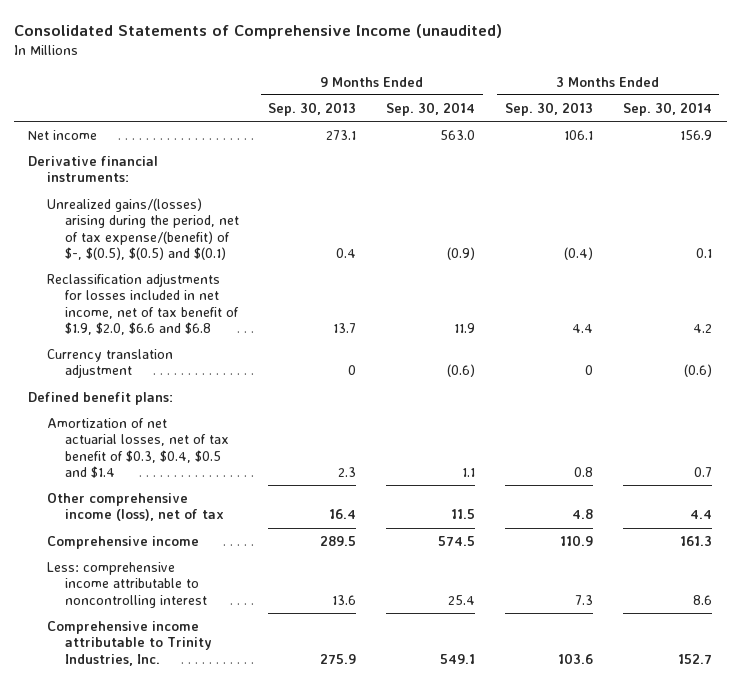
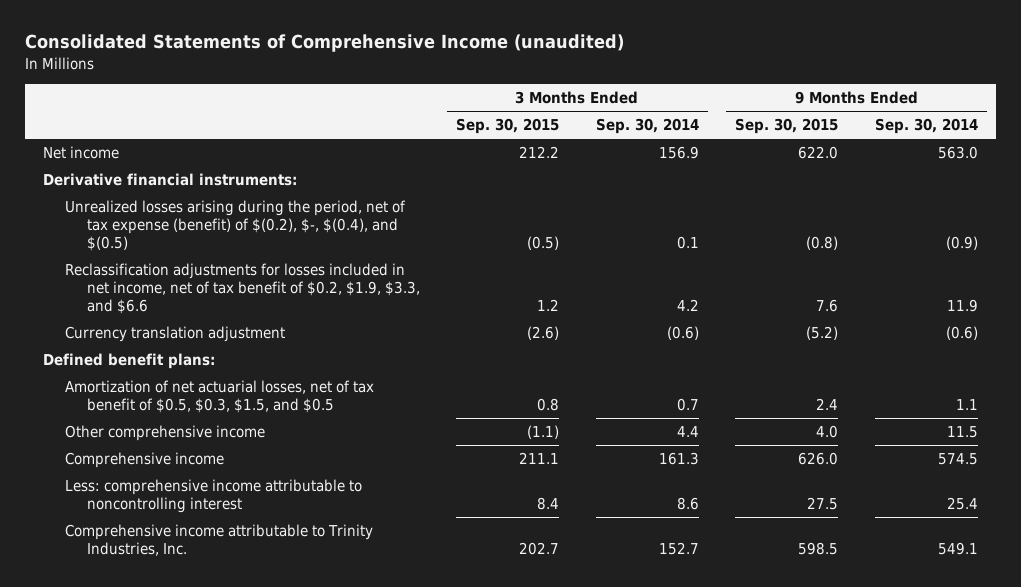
- | 9 Months Ended Sep. 30, 2013 | 9 Months Ended Sep. 30, 2014 | 3 Months Ended Sep. 30, 2013 | 3 Months Ended Sep. 30, 2014
+ | 3 Months Ended Sep. 30, 2015 | 3 Months Ended Sep. 30, 2014 | 9 Months Ended Sep. 30, 2015 | 9 Months Ended Sep. 30, 2014
- Unrealized gains/(losses) arising during the period, net of tax expense/(benefit) of $-, $(0.5), $(0.5) and $(0.1) | 0.4 | (0.9) | (0.4) | 0.1
- Reclassification adjustments for losses included in net income, net of tax benefit of $1.9, $2.0, $6.6 and $6.8 | 13.7 | 11.9 | 4.4 | 4.2
+ Unrealized losses arising during the period, net of tax expense (benefit) of $(0.2), $-, $(0.4), and $(0.5) | (0.5) | 0.1 | (0.8) | (0.9)
+ Reclassification adjustments for losses included in net income, net of tax benefit of $0.2, $1.9, $3.3, and $6.6 | 1.2 | 4.2 | 7.6 | 11.9
- Amortization of net actuarial losses, net of tax benefit of $0.3, $0.4, $0.5 and $1.4 | 2.3 | 1.1 | 0.8 | 0.7
- Other comprehensive income (loss), net of tax | 16.4 | 11.5 | 4.8 | 4.4
+ Amortization of net actuarial losses, net of tax benefit of $0.5, $0.3, $1.5, and $0.5 | 0.8 | 0.7 | 2.4 | 1.1
+ Other comprehensive income | (1.1) | 4.4 | 4.0 | 11.5

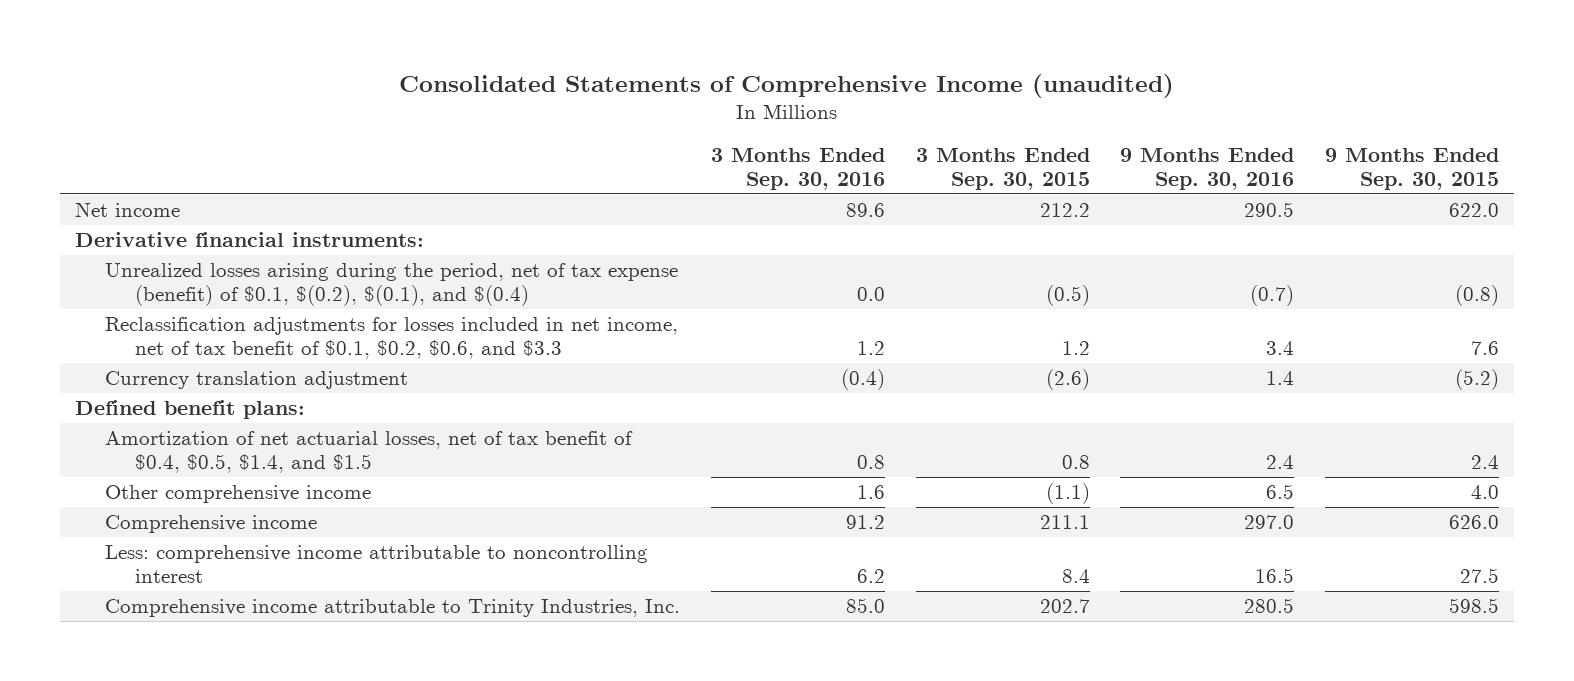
- | 3 Months Ended Sep. 30, 2015 | 3 Months Ended Sep. 30, 2014 | 9 Months Ended Sep. 30, 2015 | 9 Months Ended Sep. 30, 2014
+ | 3 Months Ended Sep. 30, 2016 | 3 Months Ended Sep. 30, 2015 | 9 Months Ended Sep. 30, 2016 | 9 Months Ended Sep. 30, 2015
- Unrealized losses arising during the period, net of tax expense (benefit) of $(0.2), $-, $(0.4), and $(0.5) | (0.5) | 0.1 | (0.8) | (0.9)
- Reclassification adjustments for losses included in net income, net of tax benefit of $0.2, $1.9, $3.3, and $6.6 | 1.2 | 4.2 | 7.6 | 11.9
+ Unrealized losses arising during the period, net of tax expense (benefit) of $0.1, $(0.2), $(0.1), and $(0.4) | 0.0 | (0.5) | (0.7) | (0.8)
+ Reclassification adjustments for losses included in net income, net of tax benefit of $0.1, $0.2, $0.6, and $3.3 | 1.2 | 1.2 | 3.4 | 7.6
- Amortization of net actuarial losses, net of tax benefit of $0.5, $0.3, $1.5, and $0.5 | 0.8 | 0.7 | 2.4 | 1.1
+ Amortization of net actuarial losses, net of tax benefit of $0.4, $0.5, $1.4, and $1.5 | 0.8 | 0.8 | 2.4 | 2.4

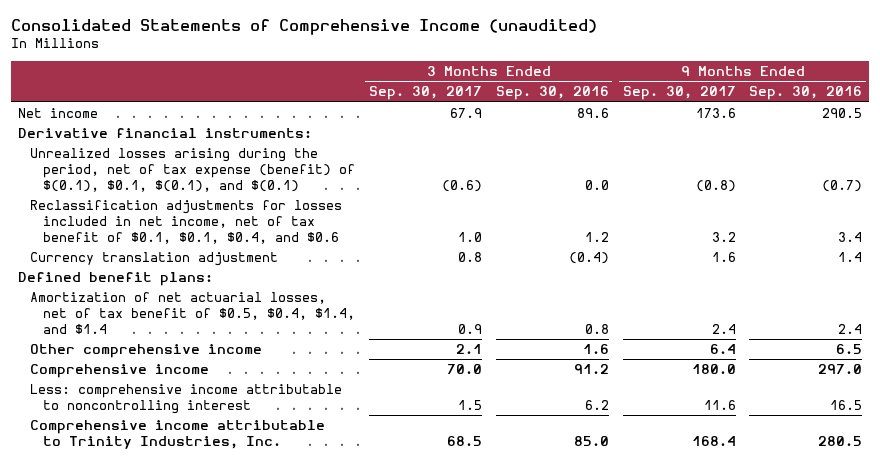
- | 3 Months Ended Sep. 30, 2016 | 3 Months Ended Sep. 30, 2015 | 9 Months Ended Sep. 30, 2016 | 9 Months Ended Sep. 30, 2015
+ | 3 Months Ended Sep. 30, 2017 | 3 Months Ended Sep. 30, 2016 | 9 Months Ended Sep. 30, 2017 | 9 Months Ended Sep. 30, 2016
- Unrealized losses arising during the period, net of tax expense (benefit) of $0.1, $(0.2), $(0.1), and $(0.4) | 0.0 | (0.5) | (0.7) | (0.8)
- Reclassification adjustments for losses included in net income, net of tax benefit of $0.1, $0.2, $0.6, and $3.3 | 1.2 | 1.2 | 3.4 | 7.6
+ Unrealized losses arising during the period, net of tax expense (benefit) of $(0.1), $0.1, $(0.1), and $(0.1) | (0.6) | 0.0 | (0.8) | (0.7)
+ Reclassification adjustments for losses included in net income, net of tax benefit of $0.1, $0.1, $0.4, and $0.6 | 1.0 | 1.2 | 3.2 | 3.4
- Amortization of net actuarial losses, net of tax benefit of $0.4, $0.5, $1.4, and $1.5 | 0.8 | 0.8 | 2.4 | 2.4
+ Amortization of net actuarial losses, net of tax benefit of $0.5, $0.4, $1.4, and $1.4 | 0.9 | 0.8 | 2.4 | 2.4

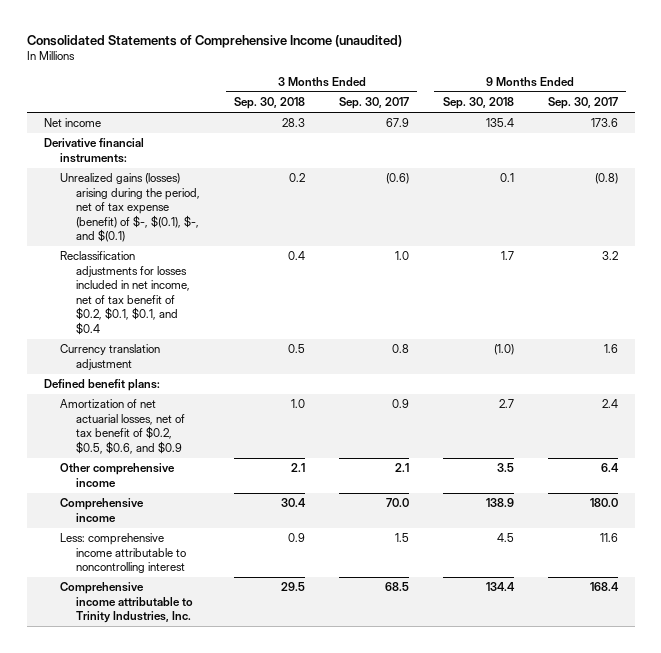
- | 3 Months Ended Sep. 30, 2017 | 3 Months Ended Sep. 30, 2016 | 9 Months Ended Sep. 30, 2017 | 9 Months Ended Sep. 30, 2016
+ | 3 Months Ended Sep. 30, 2018 | 3 Months Ended Sep. 30, 2017 | 9 Months Ended Sep. 30, 2018 | 9 Months Ended Sep. 30, 2017
- Unrealized losses arising during the period, net of tax expense (benefit) of $(0.1), $0.1, $(0.1), and $(0.1) | (0.6) | 0.0 | (0.8) | (0.7)
- Reclassification adjustments for losses included in net income, net of tax benefit of $0.1, $0.1, $0.4, and $0.6 | 1.0 | 1.2 | 3.2 | 3.4
+ Unrealized gains (losses) arising during the period, net of tax expense (benefit) of $-, $(0.1), $-, and $(0.1) | 0.2 | (0.6) | 0.1 | (0.8)
+ Reclassification adjustments for losses included in net income, net of tax benefit of $0.2, $0.1, $0.1, and $0.4 | 0.4 | 1.0 | 1.7 | 3.2
- Amortization of net actuarial losses, net of tax benefit of $0.5, $0.4, $1.4, and $1.4 | 0.9 | 0.8 | 2.4 | 2.4
+ Amortization of net actuarial losses, net of tax benefit of $0.2, $0.5, $0.6, and $0.9 | 1.0 | 0.9 | 2.7 | 2.4

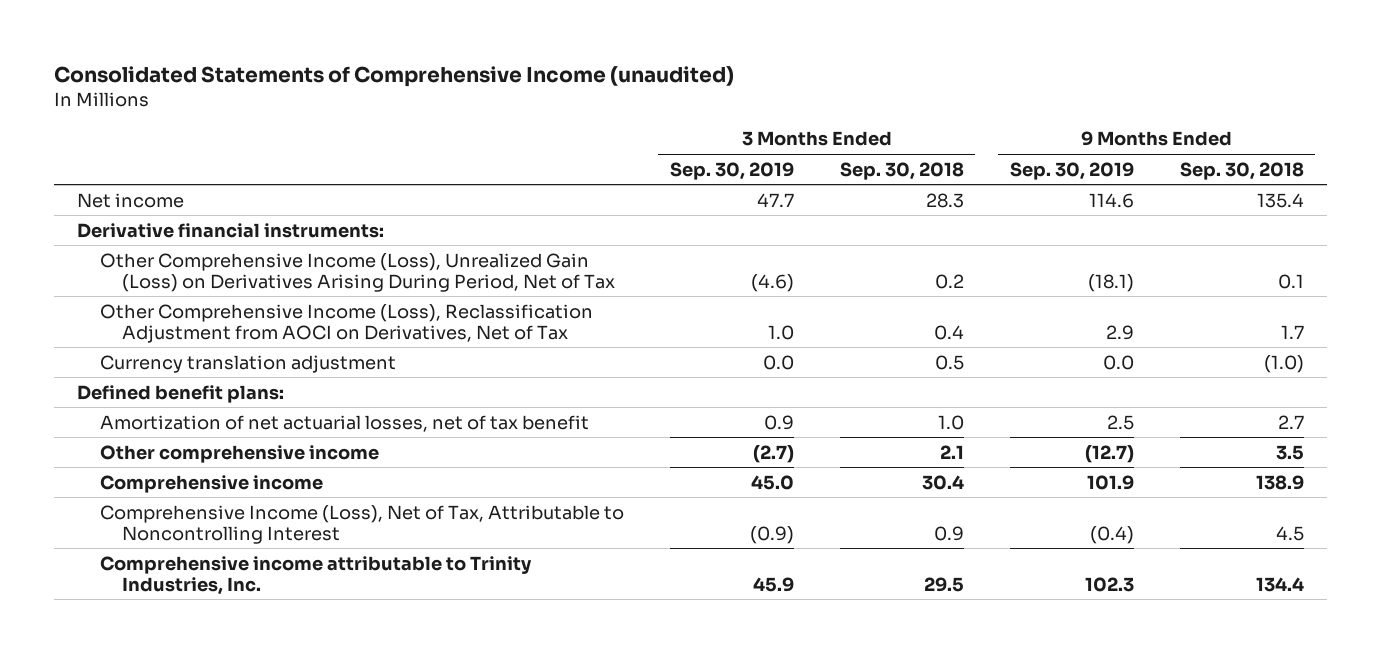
- | 3 Months Ended Sep. 30, 2018 | 3 Months Ended Sep. 30, 2017 | 9 Months Ended Sep. 30, 2018 | 9 Months Ended Sep. 30, 2017
+ | 3 Months Ended Sep. 30, 2019 | 3 Months Ended Sep. 30, 2018 | 9 Months Ended Sep. 30, 2019 | 9 Months Ended Sep. 30, 2018
- Unrealized gains (losses) arising during the period, net of tax expense (benefit) of $-, $(0.1), $-, and $(0.1) | 0.2 | (0.6) | 0.1 | (0.8)
- Reclassification adjustments for losses included in net income, net of tax benefit of $0.2, $0.1, $0.1, and $0.4 | 0.4 | 1.0 | 1.7 | 3.2
+ Other Comprehensive Income (Loss), Unrealized Gain (Loss) on Derivatives Arising During Period, Net of Tax | (4.6) | 0.2 | (18.1) | 0.1
+ Other Comprehensive Income (Loss), Reclassification Adjustment from AOCI on Derivatives, Net of Tax | 1.0 | 0.4 | 2.9 | 1.7
- Amortization of net actuarial losses, net of tax benefit of $0.2, $0.5, $0.6, and $0.9 | 1.0 | 0.9 | 2.7 | 2.4
+ Amortization of net actuarial losses, net of tax benefit | 0.9 | 1.0 | 2.5 | 2.7
- Less: comprehensive income attributable to noncontrolling interest | 0.9 | 1.5 | 4.5 | 11.6
+ Comprehensive Income (Loss), Net of Tax, Attributable to Noncontrolling Interest | (0.9) | 0.9 | (0.4) | 4.5

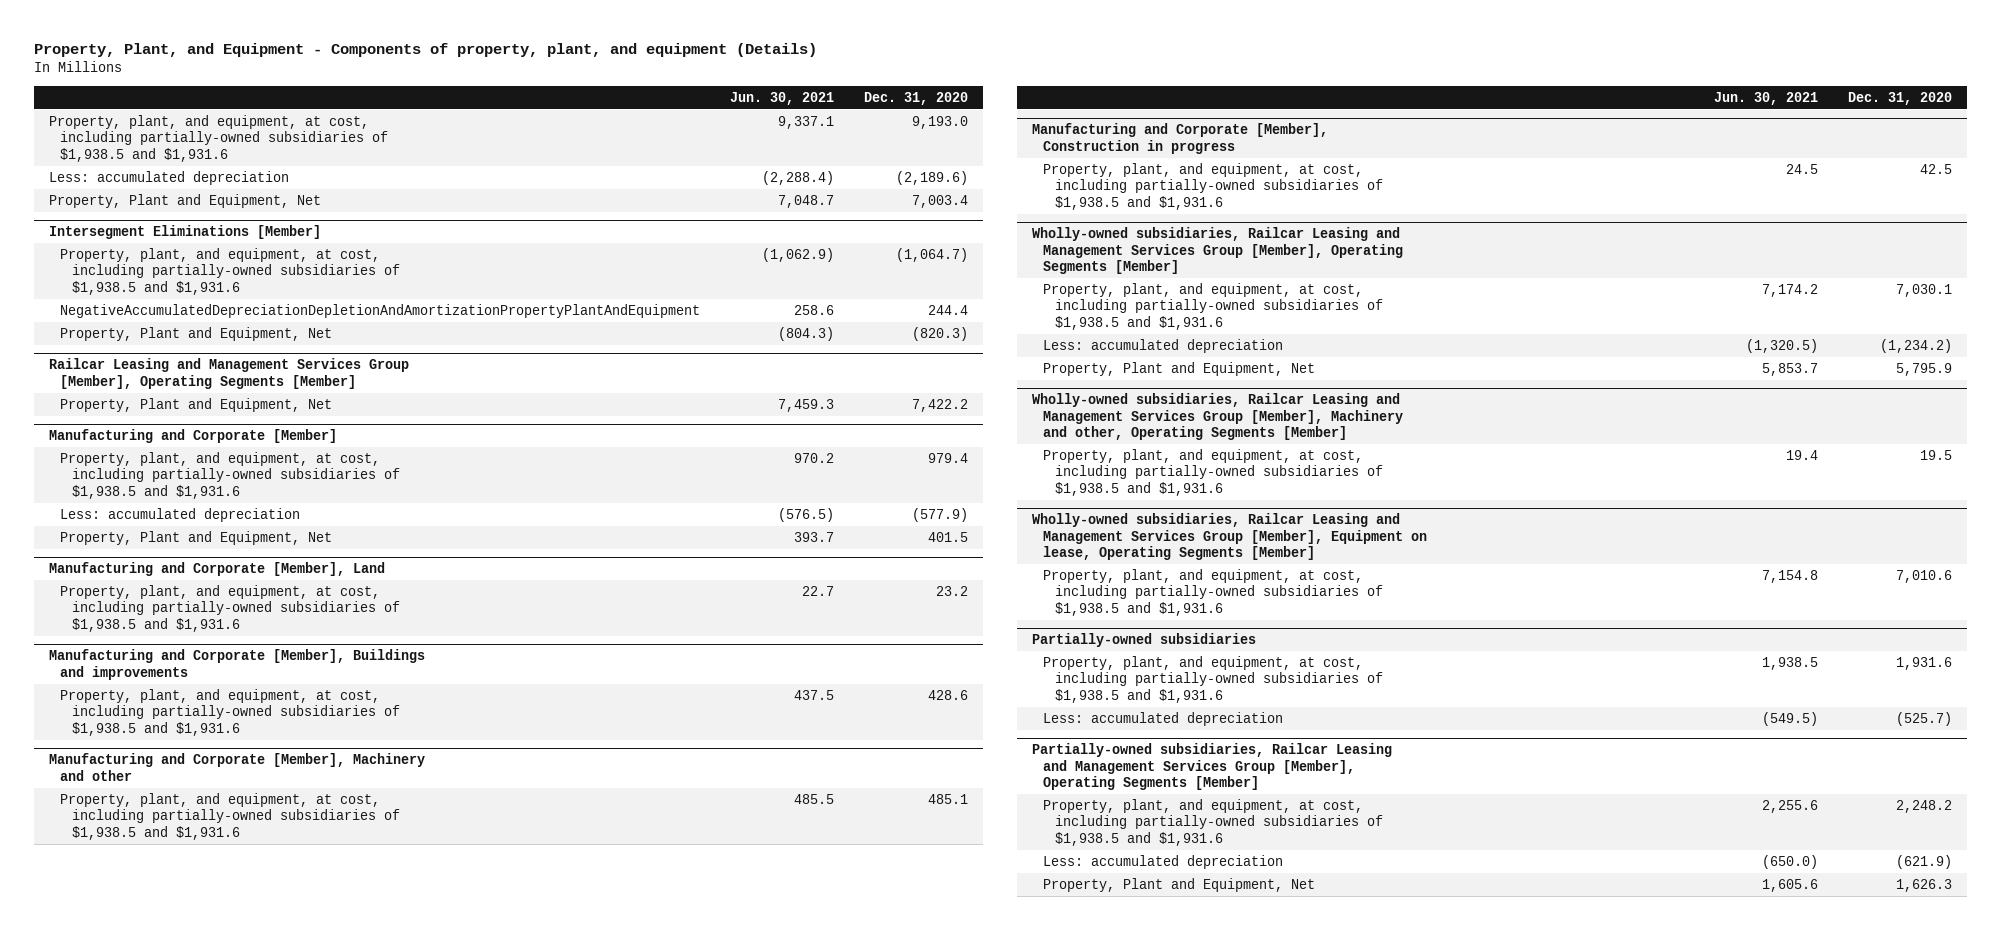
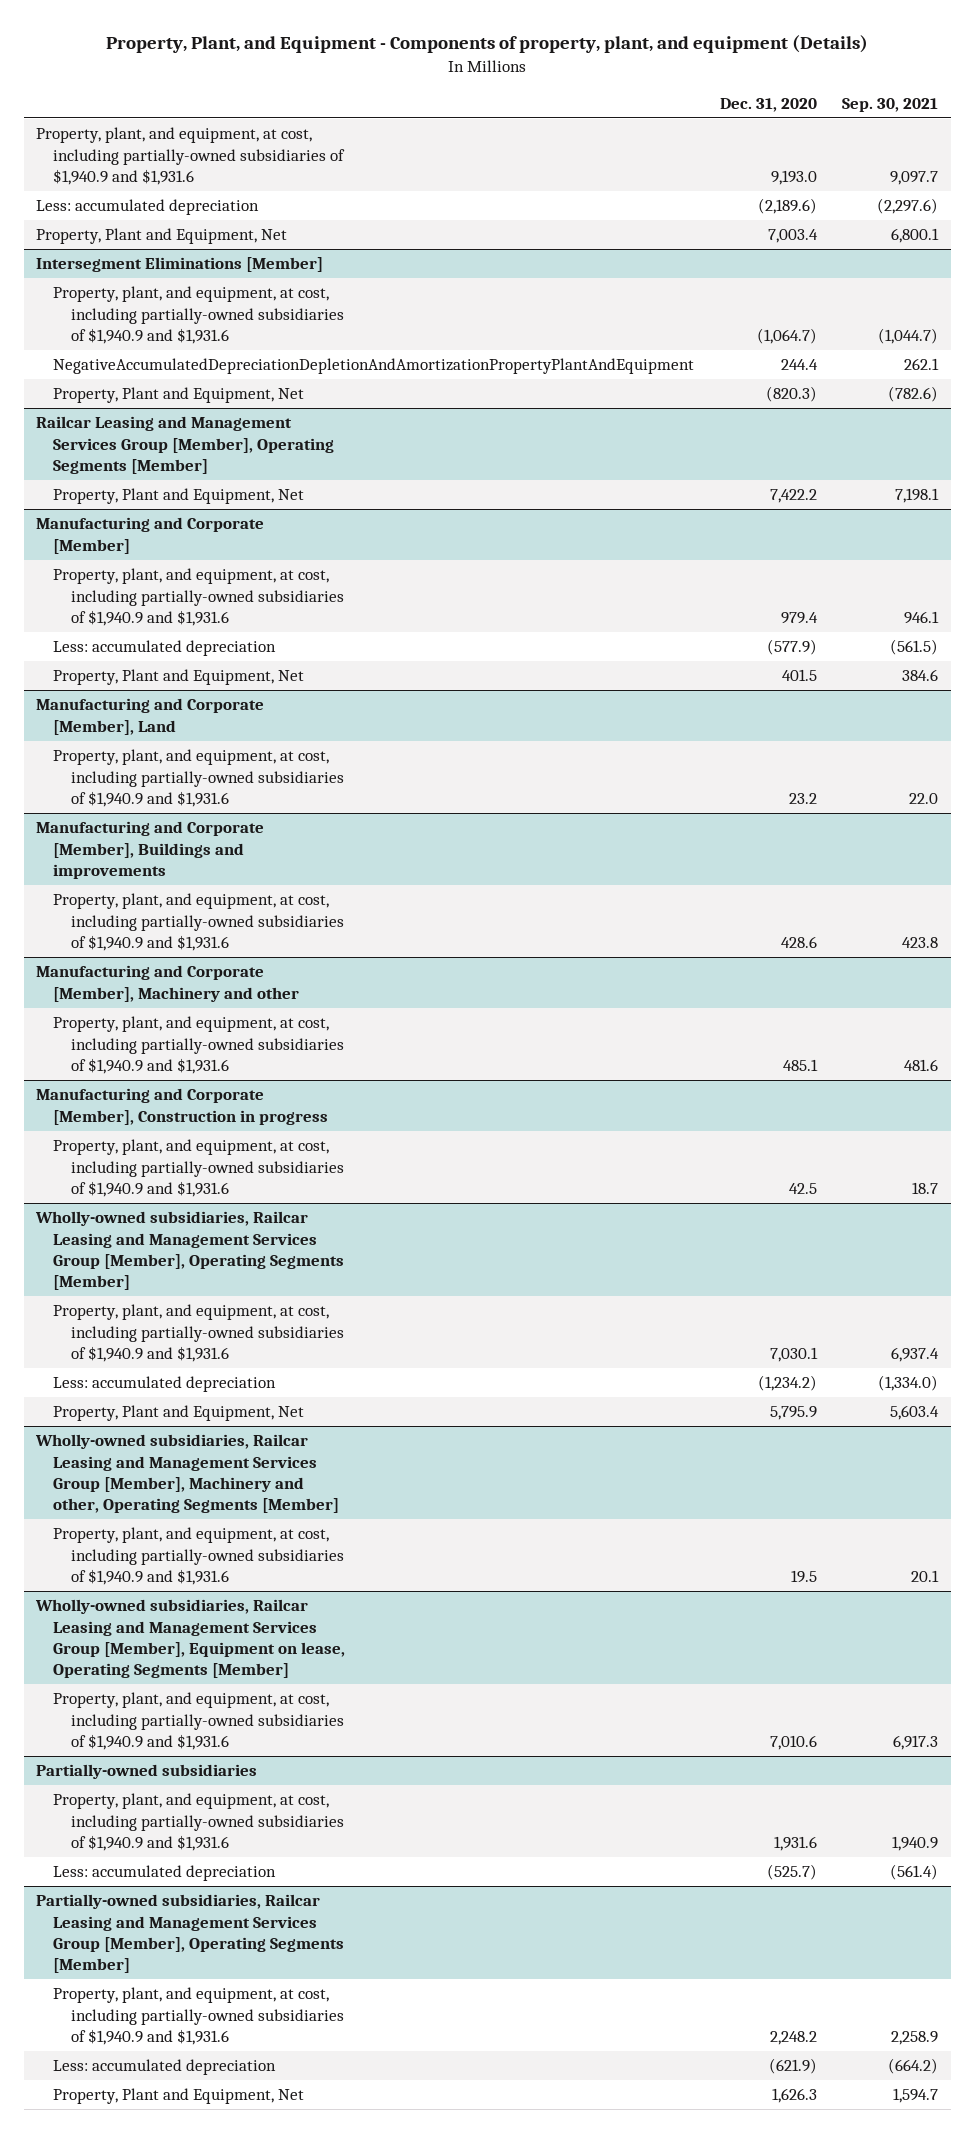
- | Jun. 30, 2021 | Dec. 31, 2020
+ | Dec. 31, 2020 | Sep. 30, 2021
- Property, plant, and equipment, at cost, including partially-owned subsidiaries of $1,938.5 and $1,931.6 | 9,337.1 | 9,193.0
+ Property, plant, and equipment, at cost, including partially-owned subsidiaries of $1,940.9 and $1,931.6 | 9,193.0 | 9,097.7
@ Intersegment Eliminations [Member]
- Property, plant, and equipment, at cost, including partially-owned subsidiaries of $1,938.5 and $1,931.6 | (1,062.9) | (1,064.7)
+ Property, plant, and equipment, at cost, including partially-owned subsidiaries of $1,940.9 and $1,931.6 | (1,064.7) | (1,044.7)
@ Manufacturing and Corporate [Member]
- Property, plant, and equipment, at cost, including partially-owned subsidiaries of $1,938.5 and $1,931.6 | 970.2 | 979.4
+ Property, plant, and equipment, at cost, including partially-owned subsidiaries of $1,940.9 and $1,931.6 | 979.4 | 946.1
@ Manufacturing and Corporate [Member], Land
- Property, plant, and equipment, at cost, including partially-owned subsidiaries of $1,938.5 and $1,931.6 | 22.7 | 23.2
+ Property, plant, and equipment, at cost, including partially-owned subsidiaries of $1,940.9 and $1,931.6 | 23.2 | 22.0
@ Manufacturing and Corporate [Member], Buildings and improvements
- Property, plant, and equipment, at cost, including partially-owned subsidiaries of $1,938.5 and $1,931.6 | 437.5 | 428.6
+ Property, plant, and equipment, at cost, including partially-owned subsidiaries of $1,940.9 and $1,931.6 | 428.6 | 423.8
@ Manufacturing and Corporate [Member], Machinery and other
- Property, plant, and equipment, at cost, including partially-owned subsidiaries of $1,938.5 and $1,931.6 | 485.5 | 485.1
+ Property, plant, and equipment, at cost, including partially-owned subsidiaries of $1,940.9 and $1,931.6 | 485.1 | 481.6
@ Manufacturing and Corporate [Member], Construction in progress
- Property, plant, and equipment, at cost, including partially-owned subsidiaries of $1,938.5 and $1,931.6 | 24.5 | 42.5
+ Property, plant, and equipment, at cost, including partially-owned subsidiaries of $1,940.9 and $1,931.6 | 42.5 | 18.7
@ Wholly-owned subsidiaries, Railcar Leasing and Management Services Group [Member], Operating Segments [Member]
- Property, plant, and equipment, at cost, including partially-owned subsidiaries of $1,938.5 and $1,931.6 | 7,174.2 | 7,030.1
+ Property, plant, and equipment, at cost, including partially-owned subsidiaries of $1,940.9 and $1,931.6 | 7,030.1 | 6,937.4
@ Wholly-owned subsidiaries, Railcar Leasing and Management Services Group [Member], Machinery and other, Operating Segments [Member]
- Property, plant, and equipment, at cost, including partially-owned subsidiaries of $1,938.5 and $1,931.6 | 19.4 | 19.5
+ Property, plant, and equipment, at cost, including partially-owned subsidiaries of $1,940.9 and $1,931.6 | 19.5 | 20.1
@ Wholly-owned subsidiaries, Railcar Leasing and Management Services Group [Member], Equipment on lease, Operating Segments [Member]
- Property, plant, and equipment, at cost, including partially-owned subsidiaries of $1,938.5 and $1,931.6 | 7,154.8 | 7,010.6
+ Property, plant, and equipment, at cost, including partially-owned subsidiaries of $1,940.9 and $1,931.6 | 7,010.6 | 6,917.3
@ Partially-owned subsidiaries
- Property, plant, and equipment, at cost, including partially-owned subsidiaries of $1,938.5 and $1,931.6 | 1,938.5 | 1,931.6
+ Property, plant, and equipment, at cost, including partially-owned subsidiaries of $1,940.9 and $1,931.6 | 1,931.6 | 1,940.9
@ Partially-owned subsidiaries, Railcar Leasing and Management Services Group [Member], Operating Segments [Member]
- Property, plant, and equipment, at cost, including partially-owned subsidiaries of $1,938.5 and $1,931.6 | 2,255.6 | 2,248.2
+ Property, plant, and equipment, at cost, including partially-owned subsidiaries of $1,940.9 and $1,931.6 | 2,248.2 | 2,258.9

